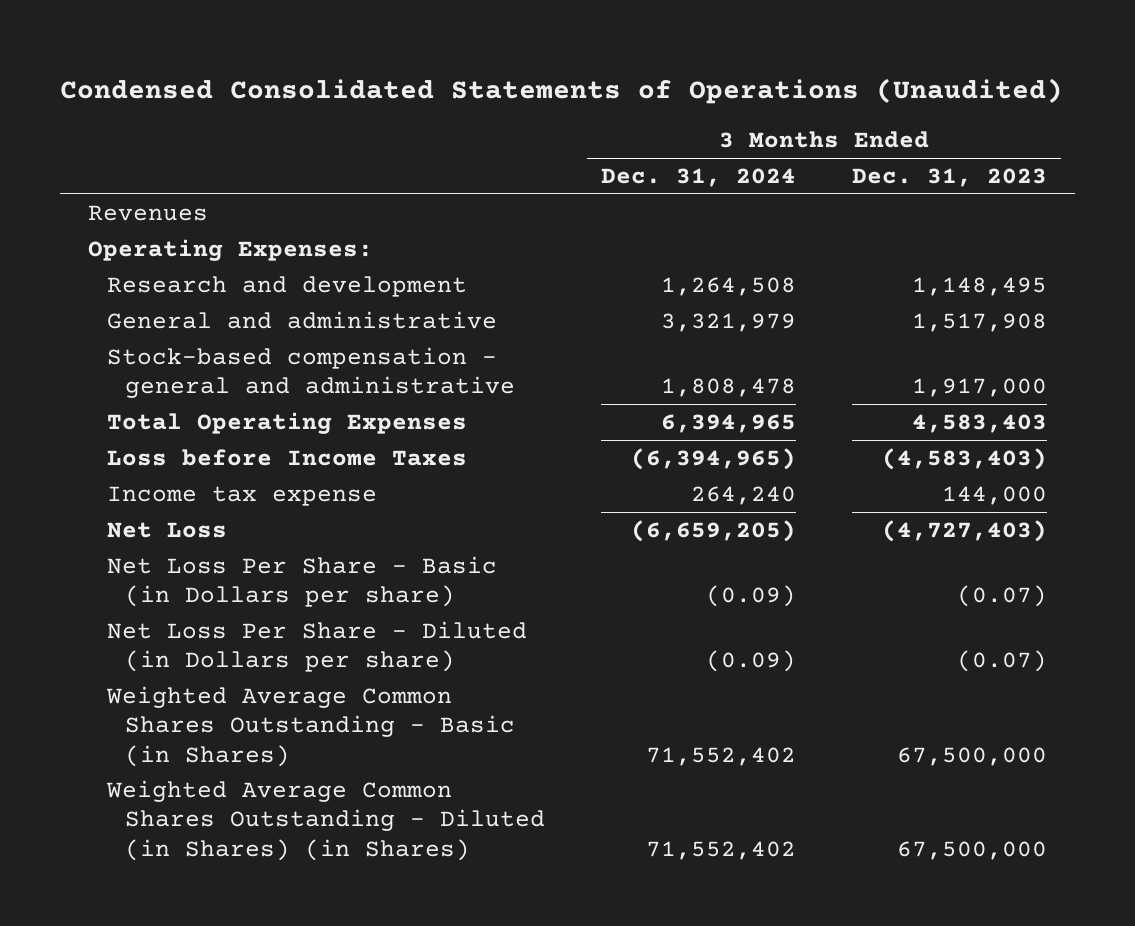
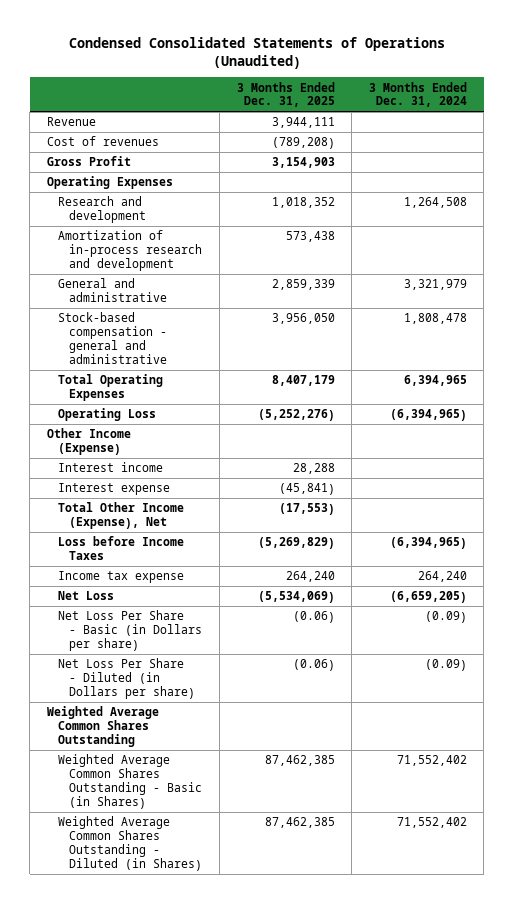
- | 3 Months Ended Dec. 31, 2024 | 3 Months Ended Dec. 31, 2023
+ | 3 Months Ended Dec. 31, 2025 | 3 Months Ended Dec. 31, 2024
- Revenues
- Operating Expenses:
+ Revenue | 3,944,111 |
+ Cost of revenues | (789,208) |
+ Gross Profit | 3,154,903 |
+ Operating Expenses
+ Amortization of in-process research and development | 573,438 |
+ Operating Loss | (5,252,276) | (6,394,965)
+ Other Income (Expense)
+ Interest income | 28,288 |
+ Interest expense | (45,841) |
+ Total Other Income (Expense), Net | (17,553) |
+ Weighted Average Common Shares Outstanding
- Weighted Average Common Shares Outstanding - Diluted (in Shares) (in Shares) | 71,552,402 | 67,500,000
+ Weighted Average Common Shares Outstanding - Diluted (in Shares) | 87,462,385 | 71,552,402

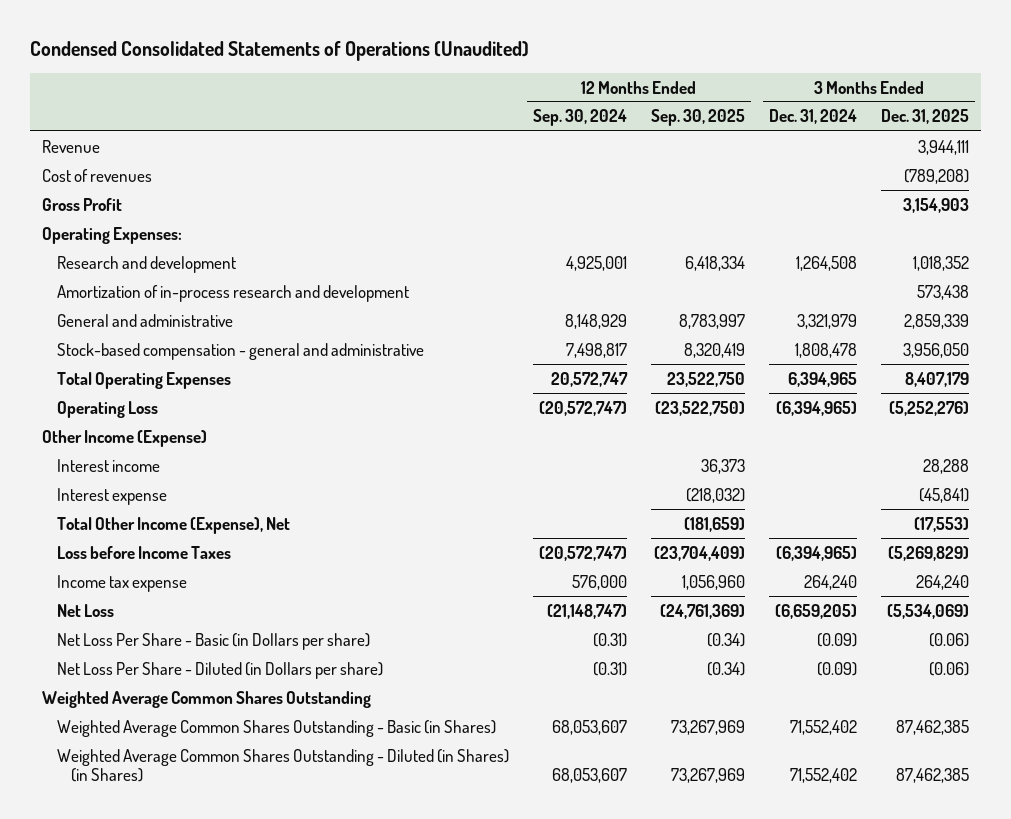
- | 3 Months Ended Dec. 31, 2025 | 3 Months Ended Dec. 31, 2024
+ | 12 Months Ended Sep. 30, 2024 | 12 Months Ended Sep. 30, 2025 | 3 Months Ended Dec. 31, 2024 | 3 Months Ended Dec. 31, 2025
- Operating Expenses
+ Operating Expenses:
- Weighted Average Common Shares Outstanding - Diluted (in Shares) | 87,462,385 | 71,552,402
+ Weighted Average Common Shares Outstanding - Diluted (in Shares) (in Shares) | 68,053,607 | 73,267,969 | 71,552,402 | 87,462,385

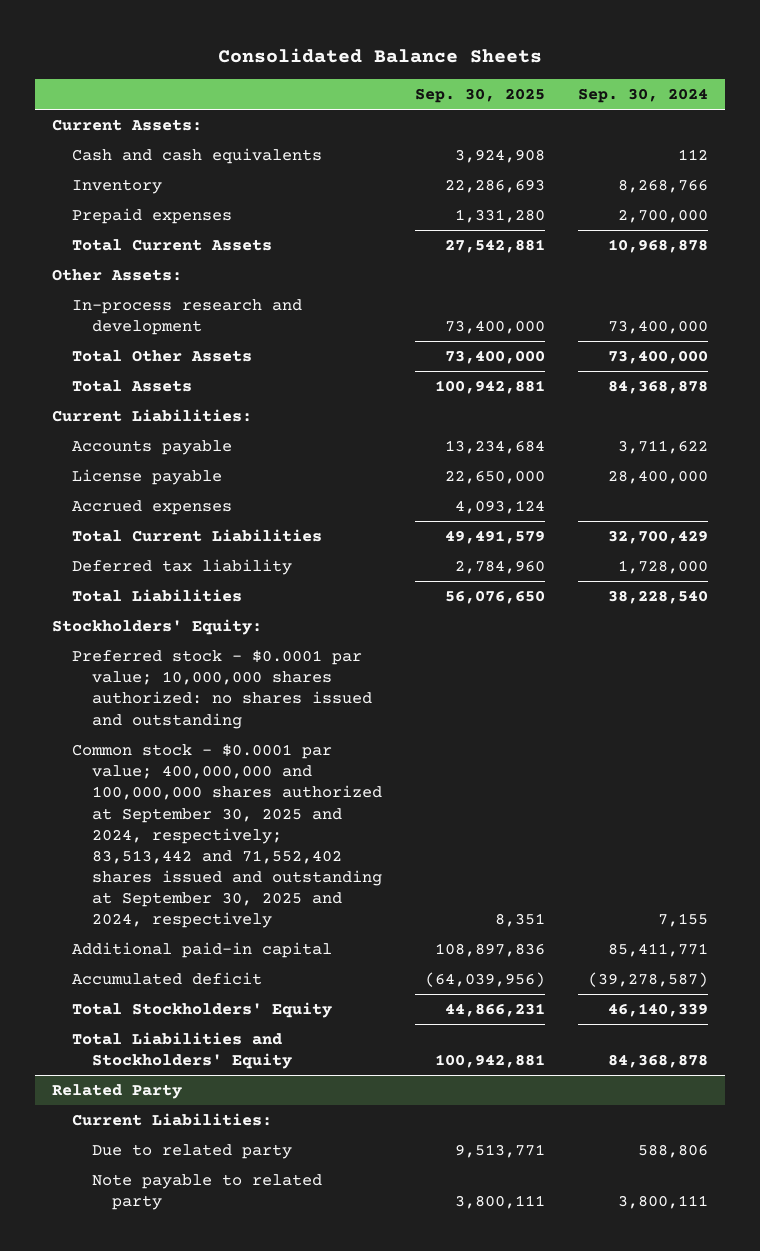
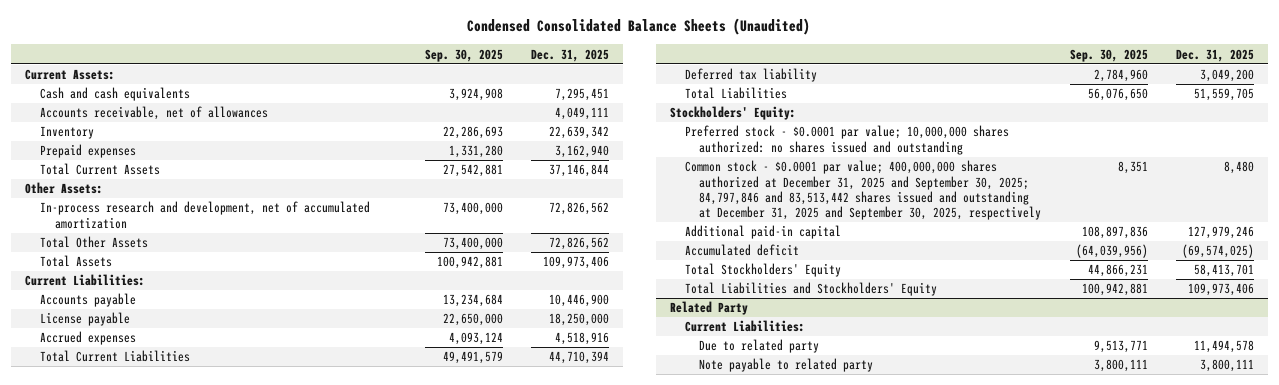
- Consolidated Balance Sheets
+ Condensed Consolidated Balance Sheets (Unaudited)
- | Sep. 30, 2025 | Sep. 30, 2024
+ | Sep. 30, 2025 | Dec. 31, 2025
+ Accounts receivable, net of allowances | | 4,049,111
- In-process research and development | 73,400,000 | 73,400,000
+ In-process research and development, net of accumulated amortization | 73,400,000 | 72,826,562
- Common stock - $0.0001 par value; 400,000,000 and 100,000,000 shares authorized at September 30, 2025 and 2024, respectively; 83,513,442 and 71,552,402 shares issued and outstanding at September 30, 2025 and 2024, respectively | 8,351 | 7,155
+ Common stock - $0.0001 par value; 400,000,000 shares authorized at December 31, 2025 and September 30, 2025; 84,797,846 and 83,513,442 shares issued and outstanding at December 31, 2025 and September 30, 2025, respectively | 8,351 | 8,480

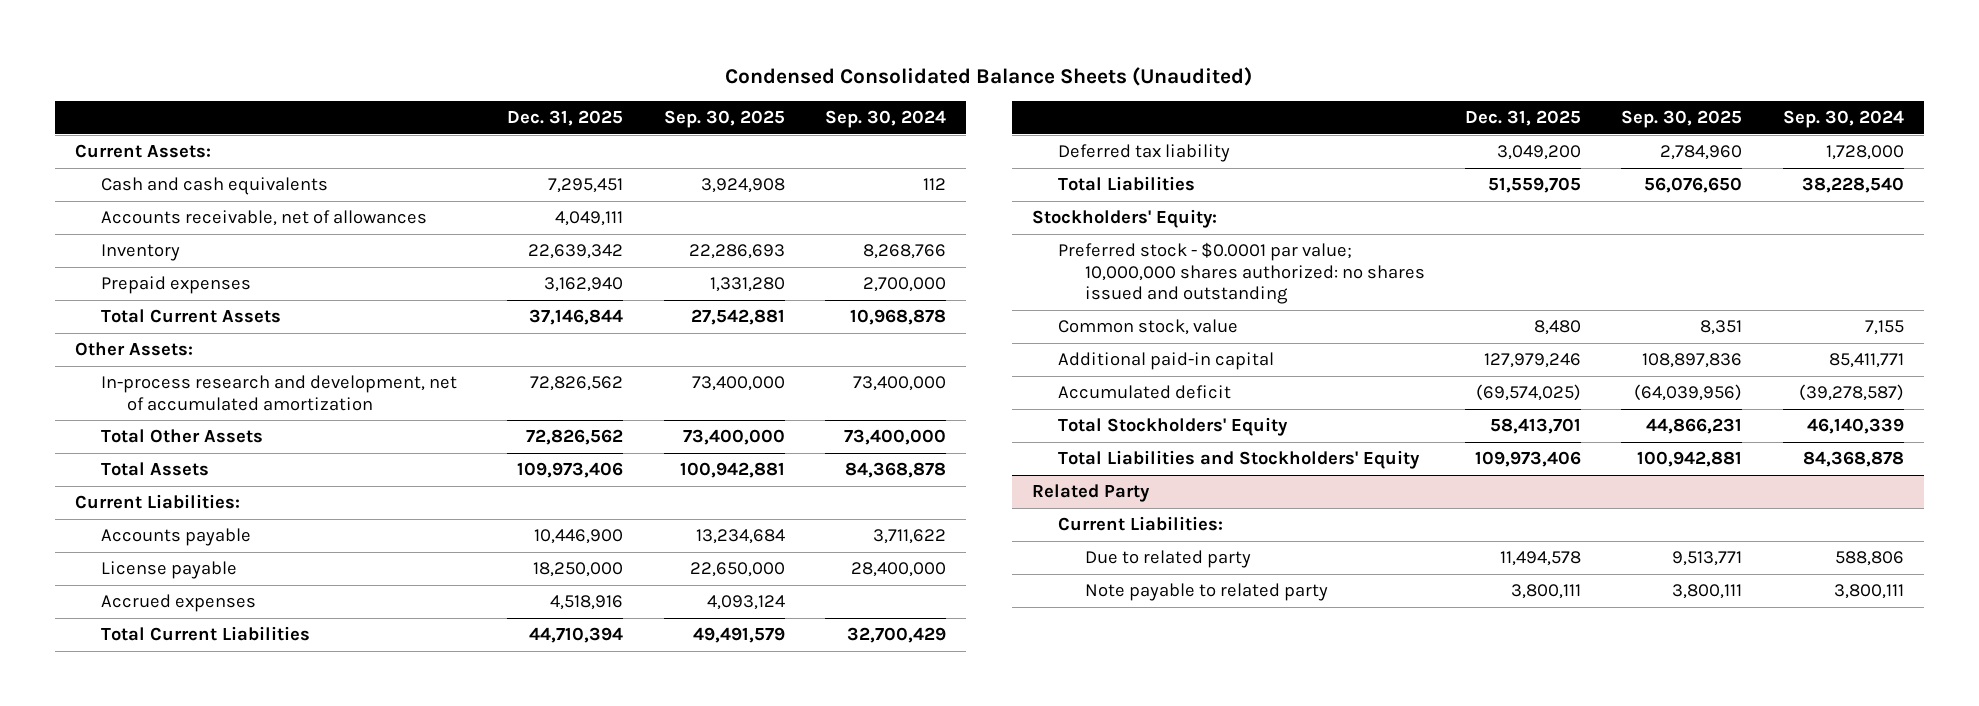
- | Sep. 30, 2025 | Dec. 31, 2025
+ | Dec. 31, 2025 | Sep. 30, 2025 | Sep. 30, 2024
- Common stock - $0.0001 par value; 400,000,000 shares authorized at December 31, 2025 and September 30, 2025; 84,797,846 and 83,513,442 shares issued and outstanding at December 31, 2025 and September 30, 2025, respectively | 8,351 | 8,480
+ Common stock, value | 8,480 | 8,351 | 7,155

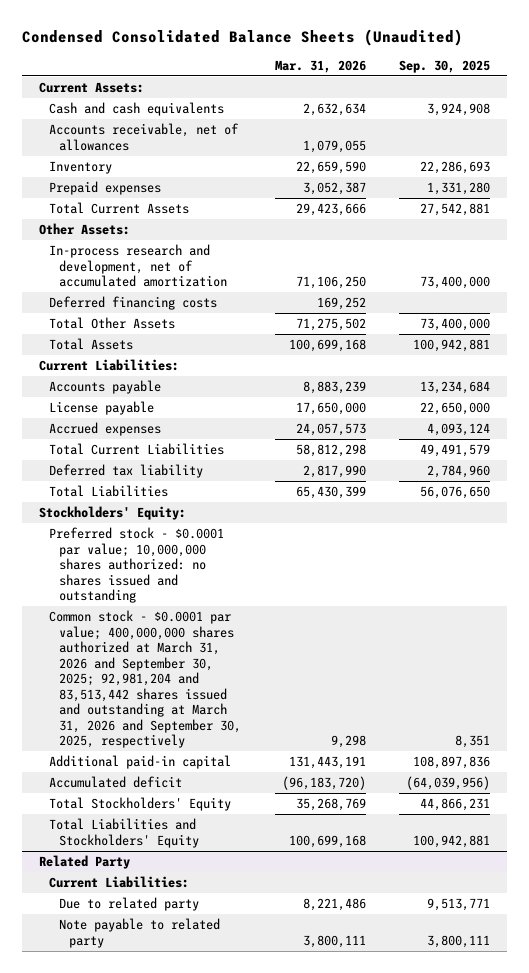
- | Dec. 31, 2025 | Sep. 30, 2025 | Sep. 30, 2024
+ | Mar. 31, 2026 | Sep. 30, 2025
+ Deferred financing costs | 169,252 |
- Common stock, value | 8,480 | 8,351 | 7,155
+ Common stock - $0.0001 par value; 400,000,000 shares authorized at March 31, 2026 and September 30, 2025; 92,981,204 and 83,513,442 shares issued and outstanding at March 31, 2026 and September 30, 2025, respectively | 9,298 | 8,351

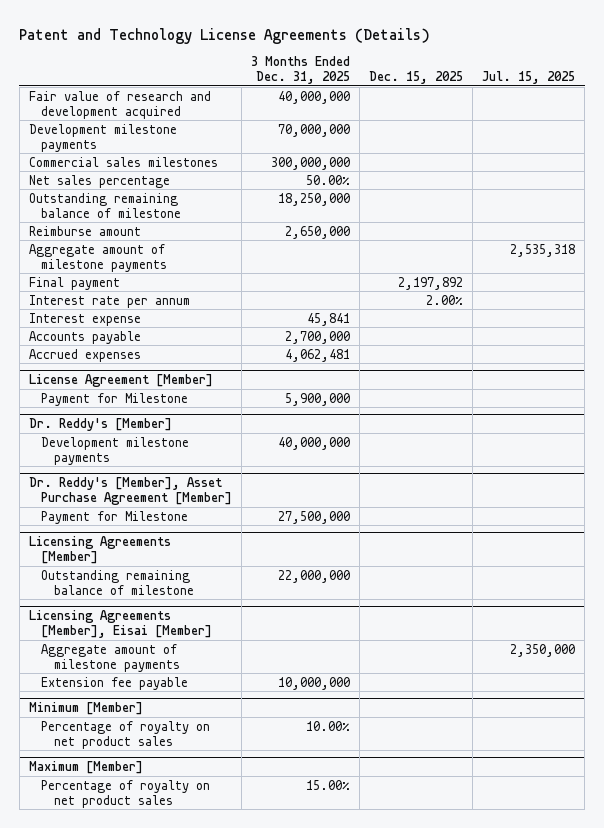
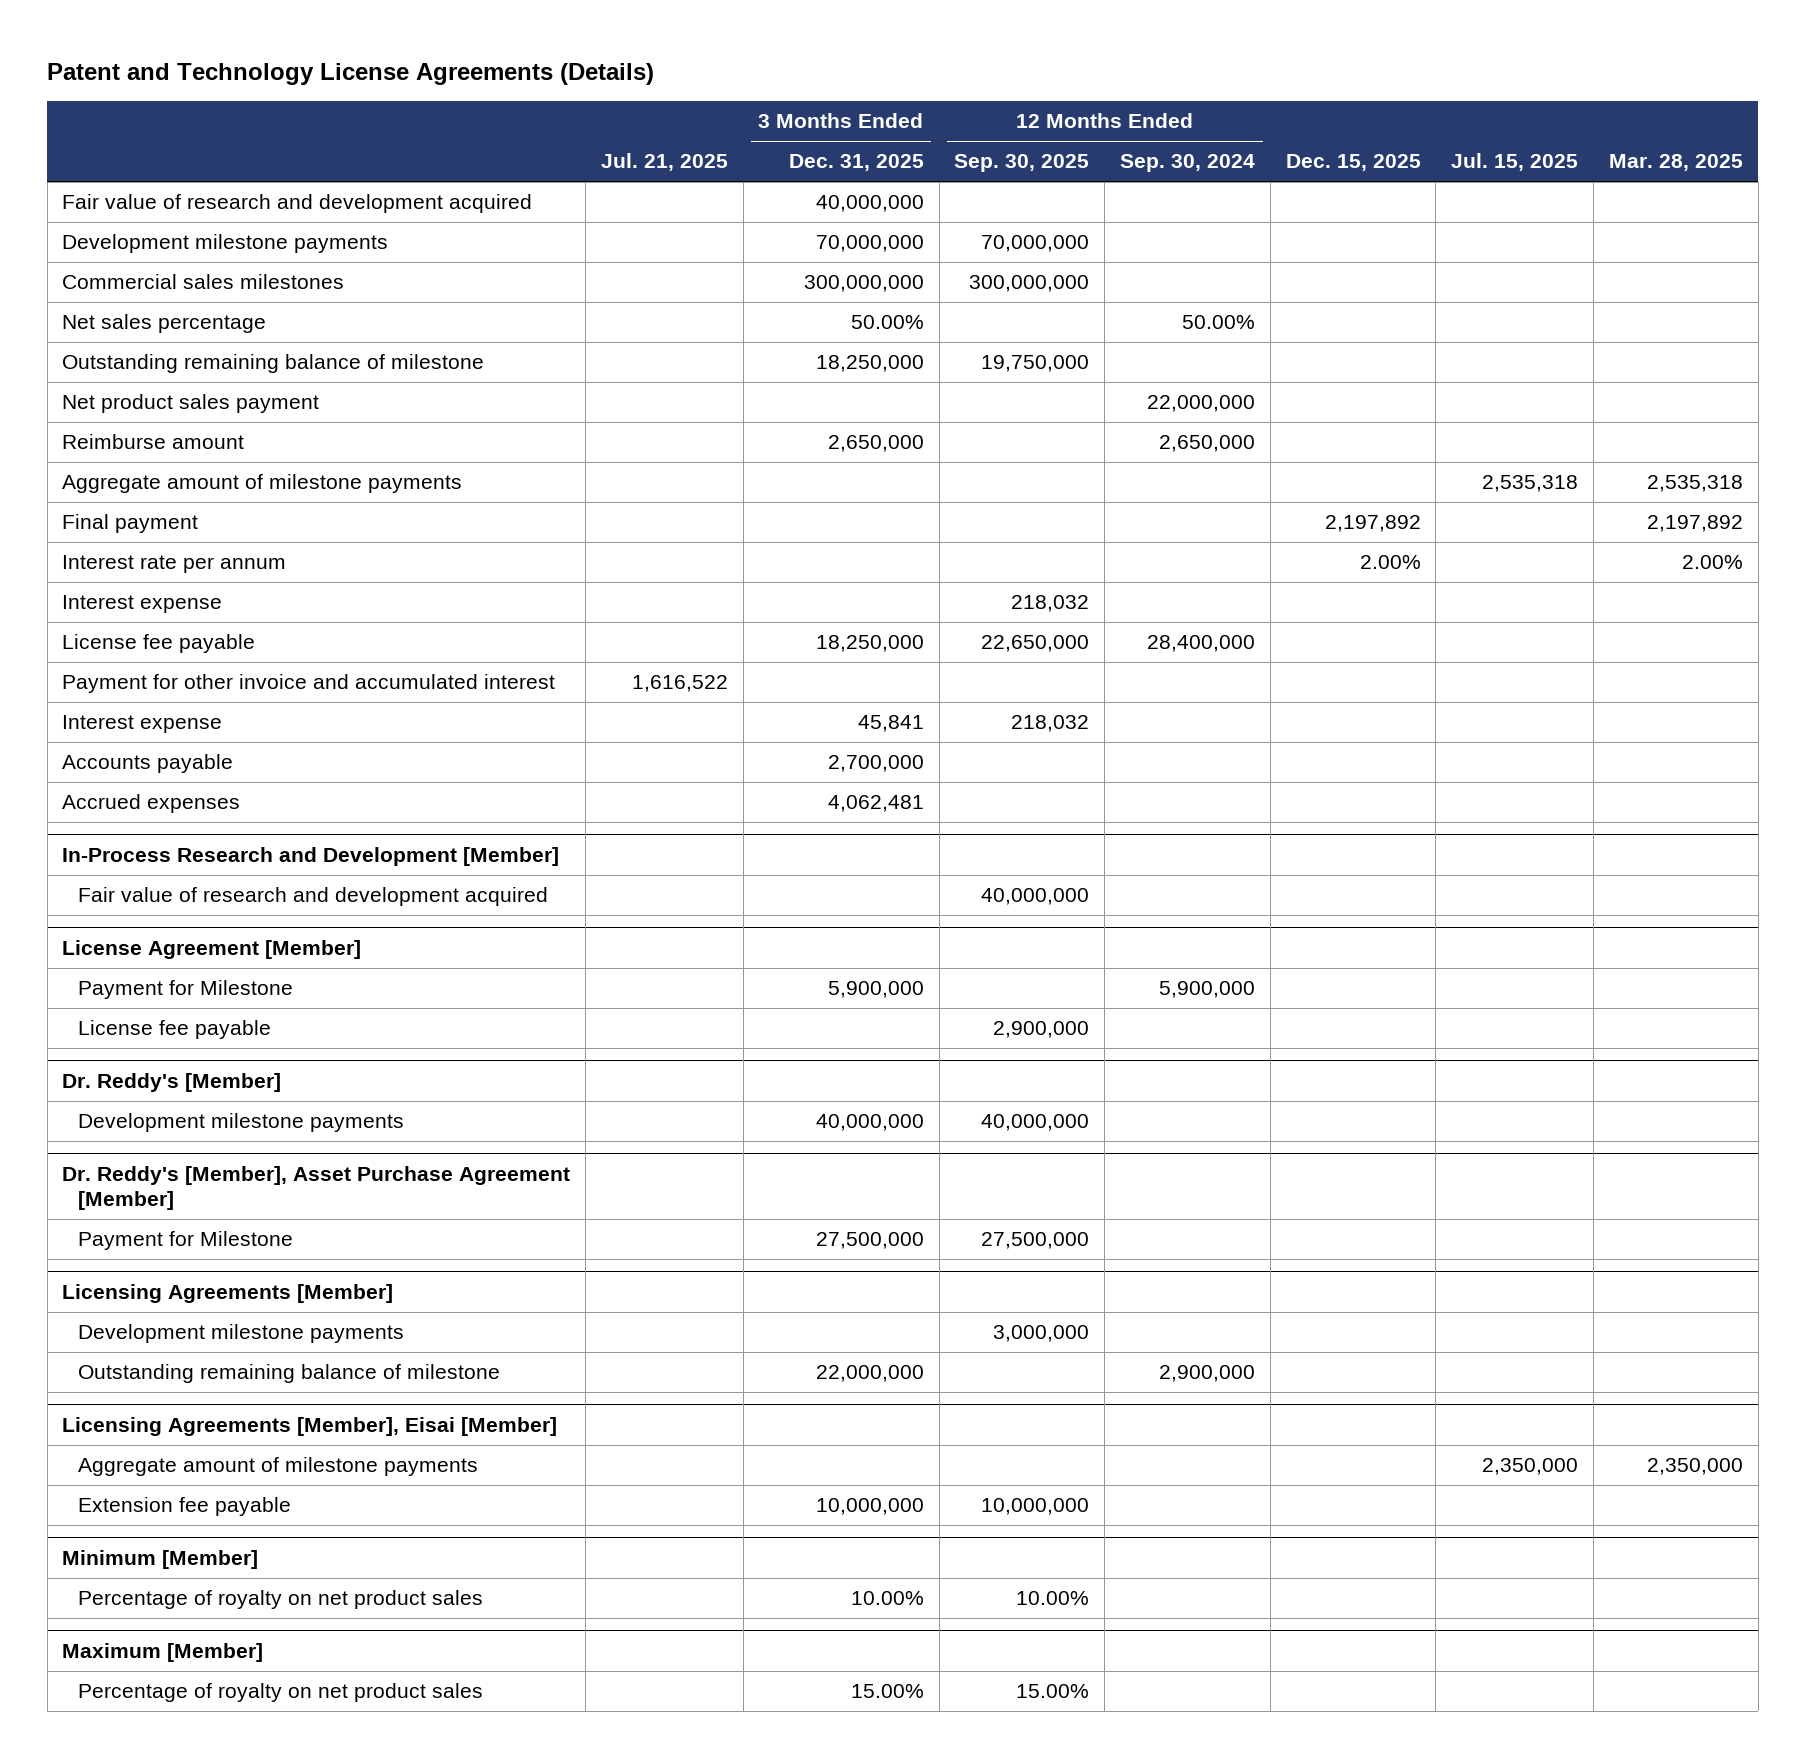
- | 3 Months Ended Dec. 31, 2025 | Dec. 15, 2025 | Jul. 15, 2025
+ | Jul. 21, 2025 | 3 Months Ended Dec. 31, 2025 | 12 Months Ended Sep. 30, 2025 | 12 Months Ended Sep. 30, 2024 | Dec. 15, 2025 | Jul. 15, 2025 | Mar. 28, 2025
+ Net product sales payment | | | | 22,000,000 | | |
+ Interest expense | | | 218,032 | | | |
+ License fee payable | | 18,250,000 | 22,650,000 | 28,400,000 | | |
+ Payment for other invoice and accumulated interest | 1,616,522 | | | | | |
+ In-Process Research and Development [Member]
+ Fair value of research and development acquired | | | 40,000,000 | | | |
@ License Agreement [Member]
+ License fee payable | | | 2,900,000 | | | |
@ Licensing Agreements [Member]
+ Development milestone payments | | | 3,000,000 | | | |

